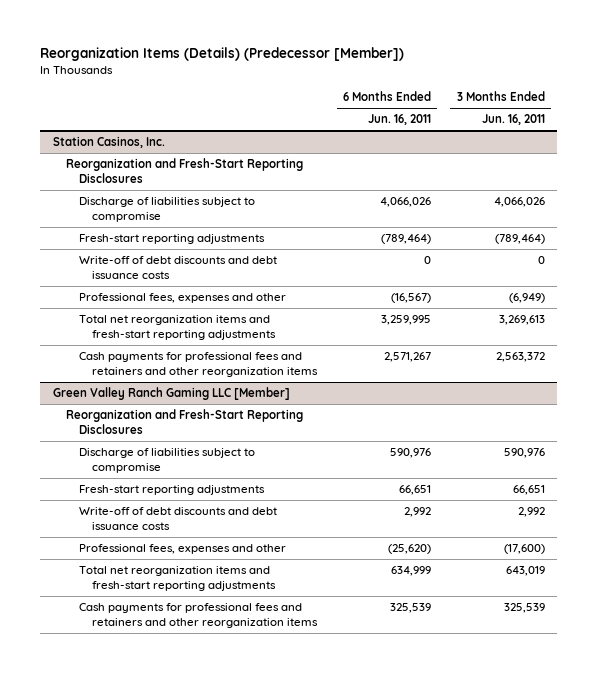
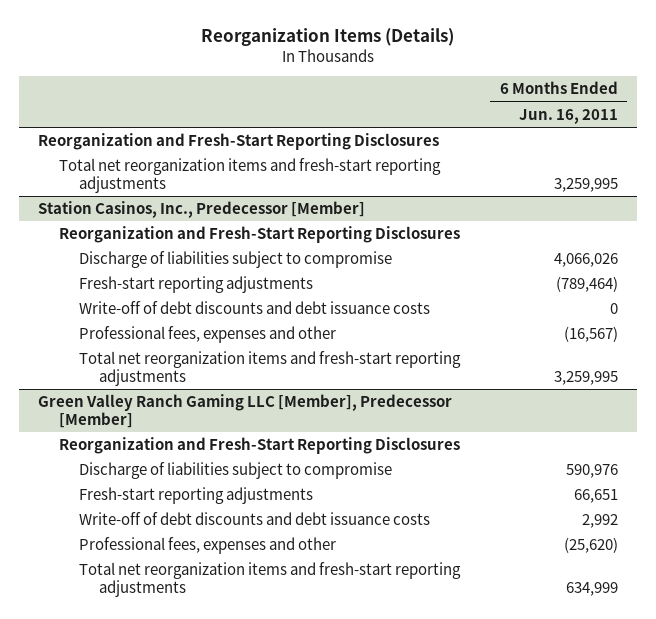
- Reorganization Items (Details) (Predecessor [Member])
+ Reorganization Items (Details)
- | 6 Months Ended Jun. 16, 2011 | 3 Months Ended Jun. 16, 2011
+ | 6 Months Ended Jun. 16, 2011
- Station Casinos, Inc.
+ Total net reorganization items and fresh-start reporting adjustments | 3,259,995
+ Station Casinos, Inc., Predecessor [Member]
+ Reorganization and Fresh-Start Reporting Disclosures
- Cash payments for professional fees and retainers and other reorganization items | 2,571,267 | 2,563,372
- Green Valley Ranch Gaming LLC [Member]
+ Green Valley Ranch Gaming LLC [Member], Predecessor [Member]
- Cash payments for professional fees and retainers and other reorganization items | 325,539 | 325,539

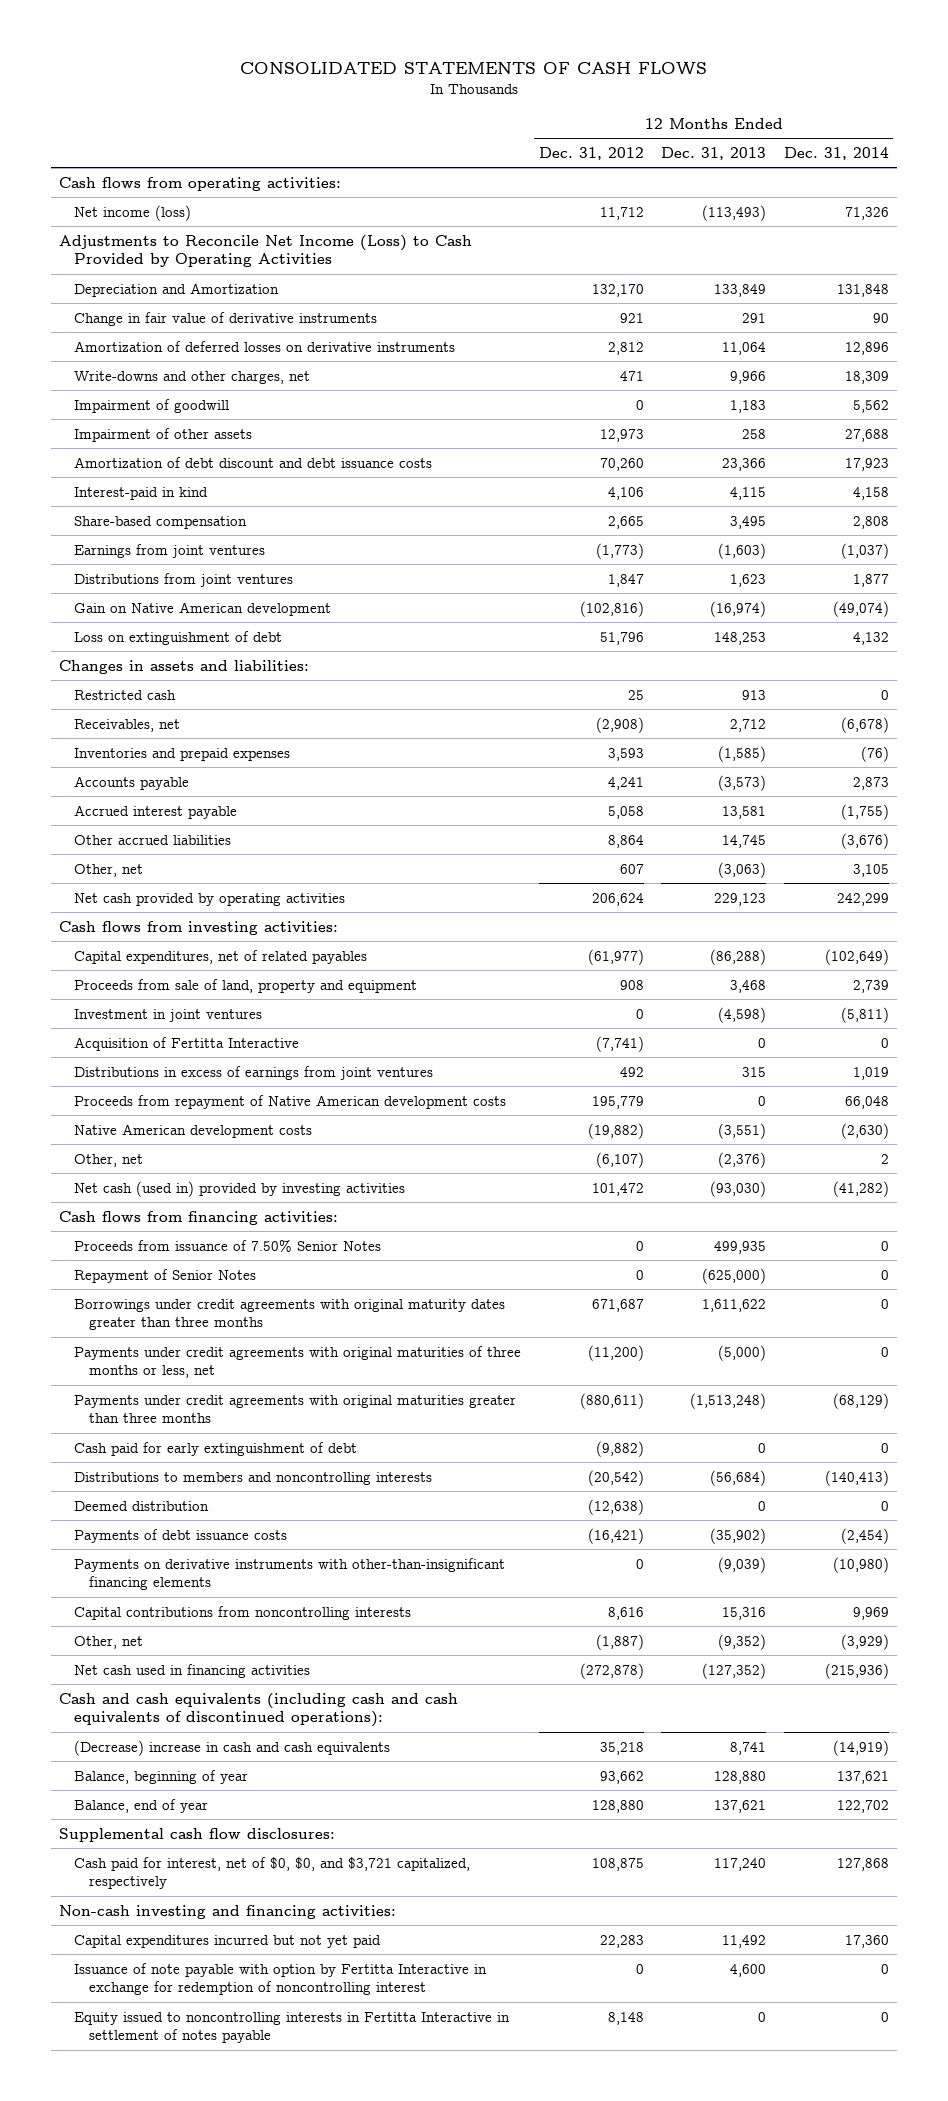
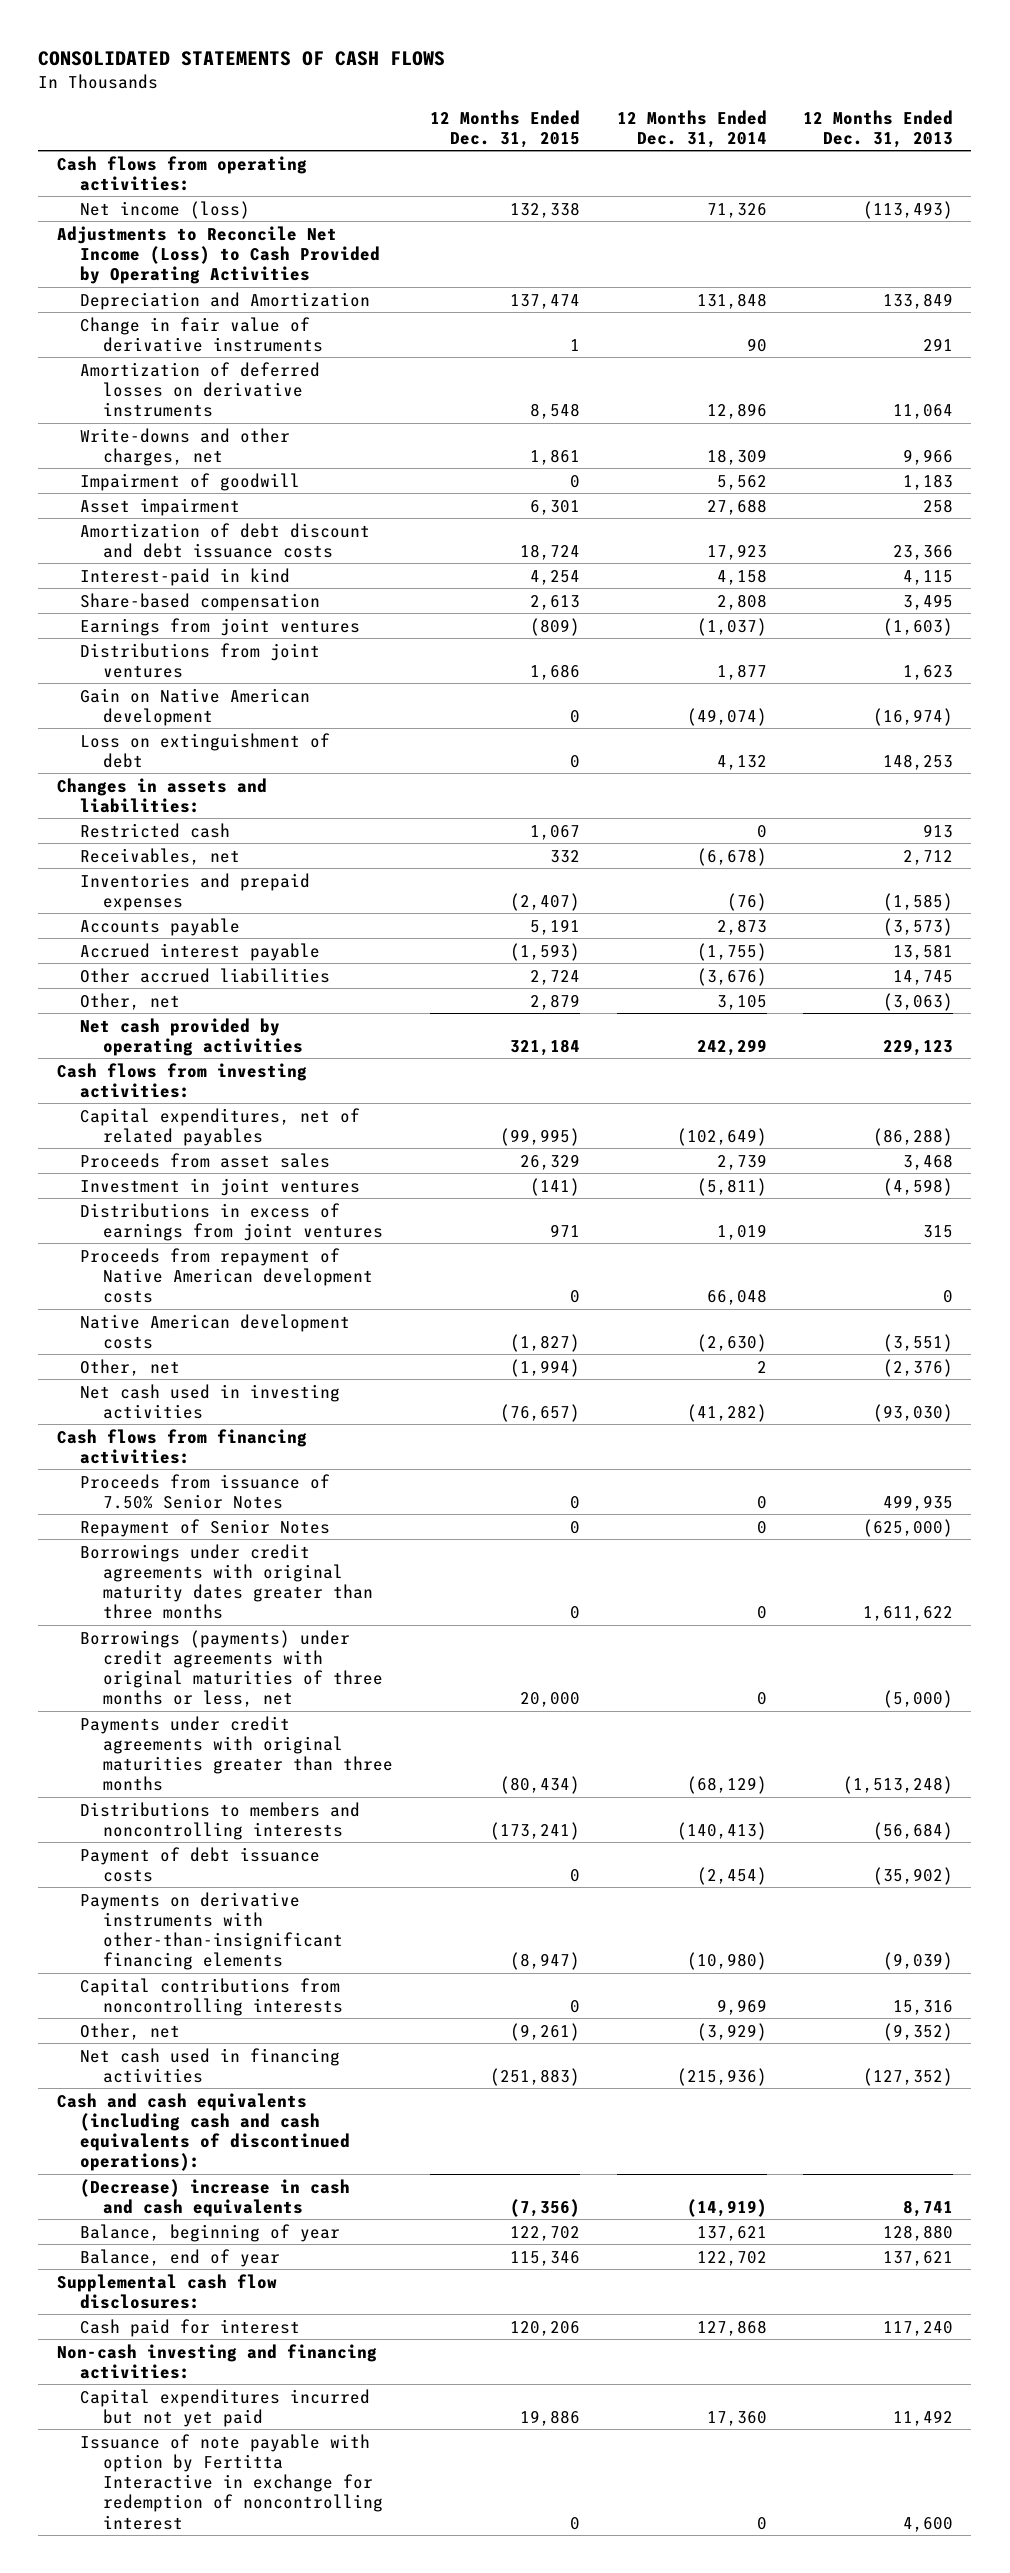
- | 12 Months Ended Dec. 31, 2012 | 12 Months Ended Dec. 31, 2013 | 12 Months Ended Dec. 31, 2014
+ | 12 Months Ended Dec. 31, 2015 | 12 Months Ended Dec. 31, 2014 | 12 Months Ended Dec. 31, 2013
- Impairment of other assets | 12,973 | 258 | 27,688
+ Asset impairment | 6,301 | 27,688 | 258
- Proceeds from sale of land, property and equipment | 908 | 3,468 | 2,739
+ Proceeds from asset sales | 26,329 | 2,739 | 3,468
- Acquisition of Fertitta Interactive | (7,741) | 0 | 0
- Net cash (used in) provided by investing activities | 101,472 | (93,030) | (41,282)
+ Net cash used in investing activities | (76,657) | (41,282) | (93,030)
- Payments under credit agreements with original maturities of three months or less, net | (11,200) | (5,000) | 0
+ Borrowings (payments) under credit agreements with original maturities of three months or less, net | 20,000 | 0 | (5,000)
- Cash paid for early extinguishment of debt | (9,882) | 0 | 0
- Deemed distribution | (12,638) | 0 | 0
- Payments of debt issuance costs | (16,421) | (35,902) | (2,454)
+ Payment of debt issuance costs | 0 | (2,454) | (35,902)
- Cash paid for interest, net of $0, $0, and $3,721 capitalized, respectively | 108,875 | 117,240 | 127,868
+ Cash paid for interest | 120,206 | 127,868 | 117,240
- Equity issued to noncontrolling interests in Fertitta Interactive in settlement of notes payable | 8,148 | 0 | 0

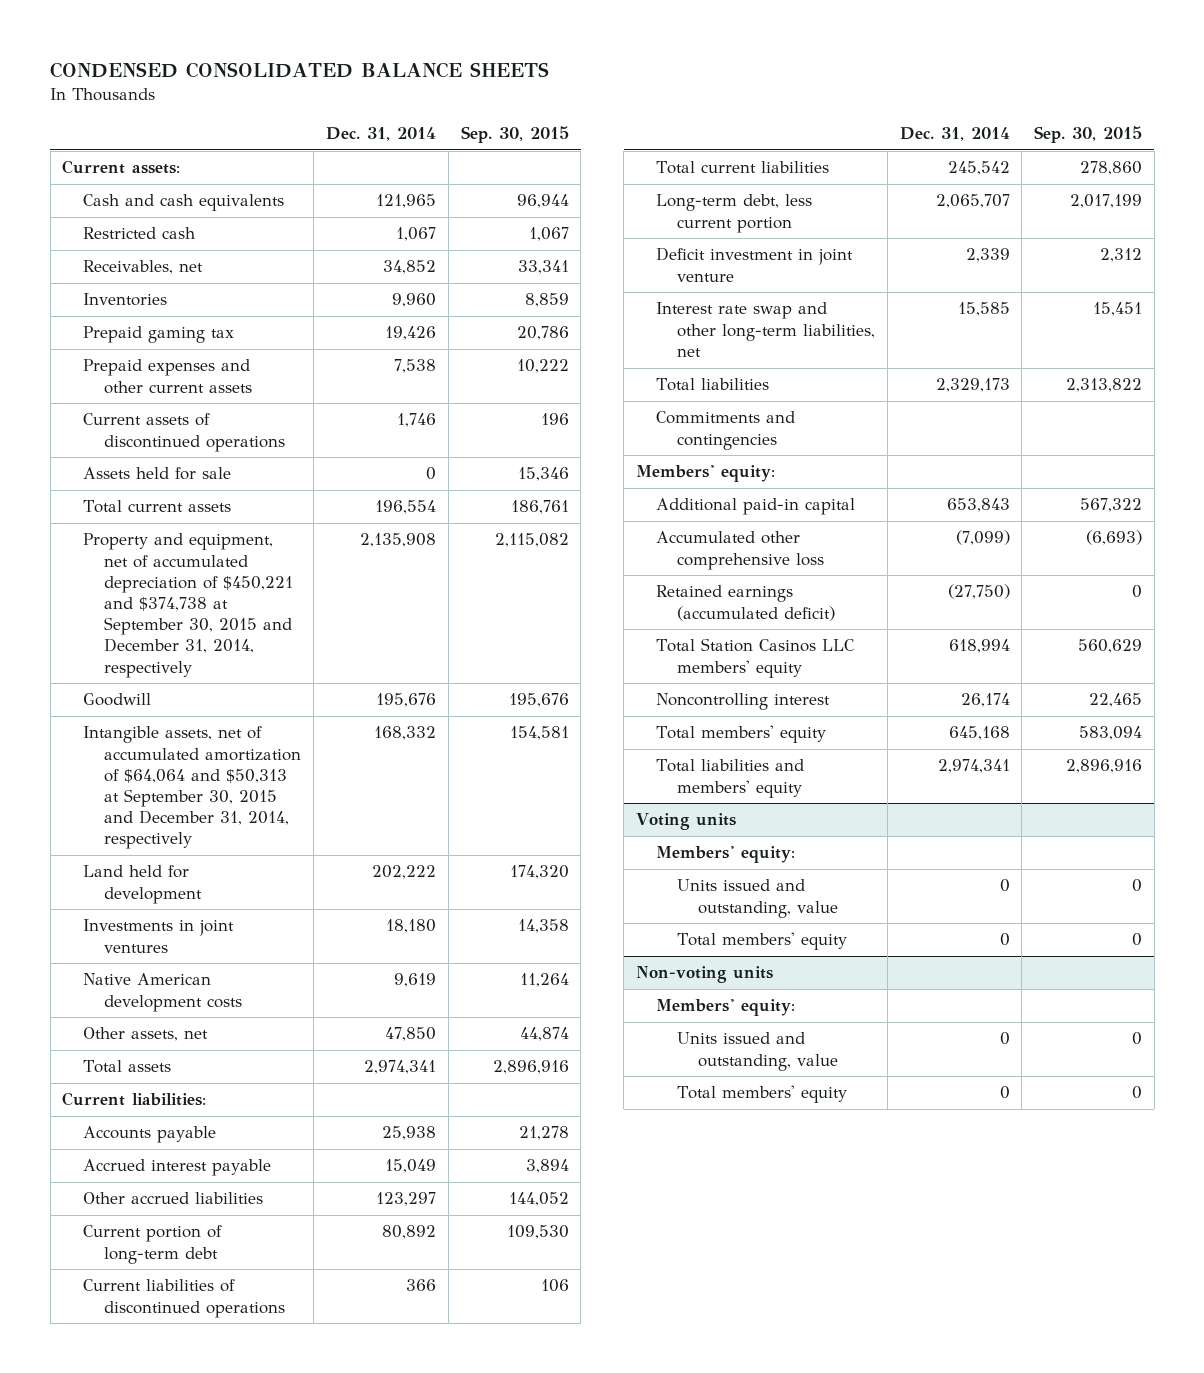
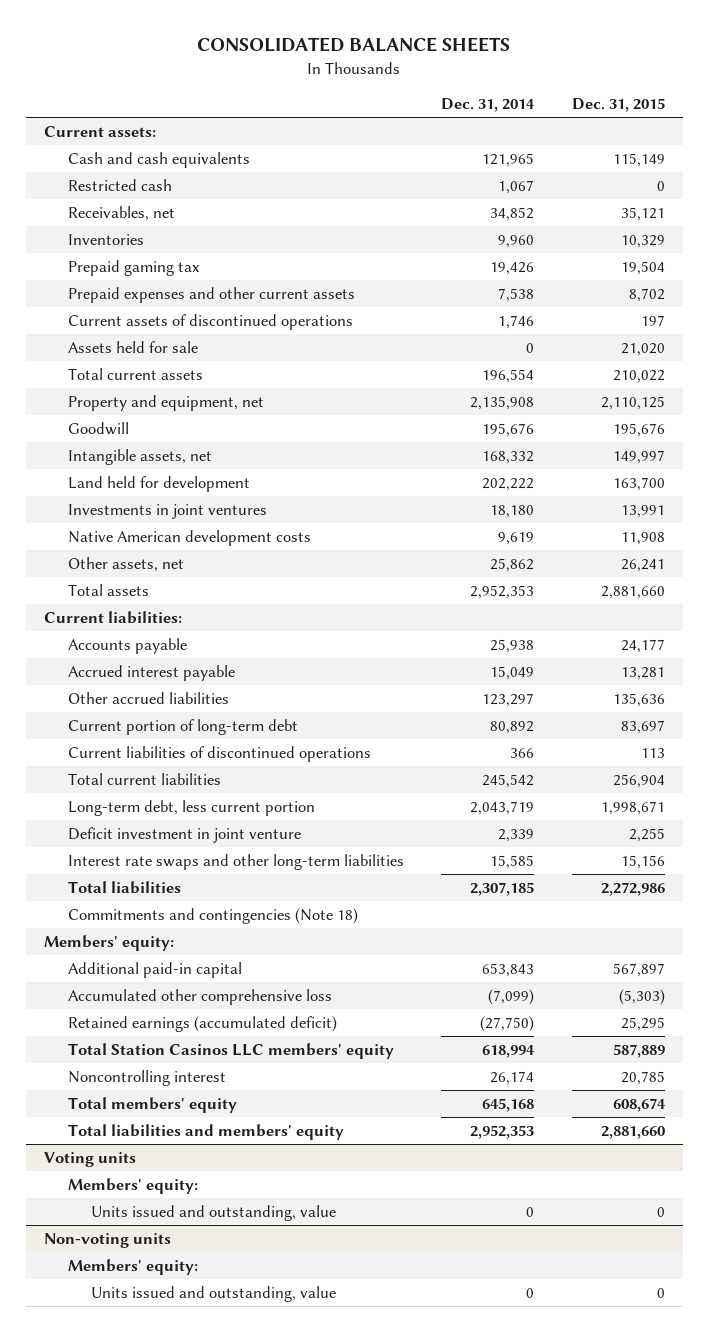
- CONDENSED CONSOLIDATED BALANCE SHEETS
+ CONSOLIDATED BALANCE SHEETS
- | Dec. 31, 2014 | Sep. 30, 2015
+ | Dec. 31, 2014 | Dec. 31, 2015
- Property and equipment, net of accumulated depreciation of $450,221 and $374,738 at September 30, 2015 and December 31, 2014, respectively | 2,135,908 | 2,115,082
+ Property and equipment, net | 2,135,908 | 2,110,125
- Intangible assets, net of accumulated amortization of $64,064 and $50,313 at September 30, 2015 and December 31, 2014, respectively | 168,332 | 154,581
+ Intangible assets, net | 168,332 | 149,997
- Other assets, net | 47,850 | 44,874
- Total assets | 2,974,341 | 2,896,916
+ Other assets, net | 25,862 | 26,241
+ Total assets | 2,952,353 | 2,881,660
- Long-term debt, less current portion | 2,065,707 | 2,017,199
+ Long-term debt, less current portion | 2,043,719 | 1,998,671
- Interest rate swap and other long-term liabilities, net | 15,585 | 15,451
- Total liabilities | 2,329,173 | 2,313,822
- Commitments and contingencies
+ Interest rate swaps and other long-term liabilities | 15,585 | 15,156
+ Total liabilities | 2,307,185 | 2,272,986
+ Commitments and contingencies (Note 18)
- Total liabilities and members' equity | 2,974,341 | 2,896,916
+ Total liabilities and members' equity | 2,952,353 | 2,881,660
@ Voting units
- Total members' equity | 0 | 0
@ Non-voting units
- Total members' equity | 0 | 0

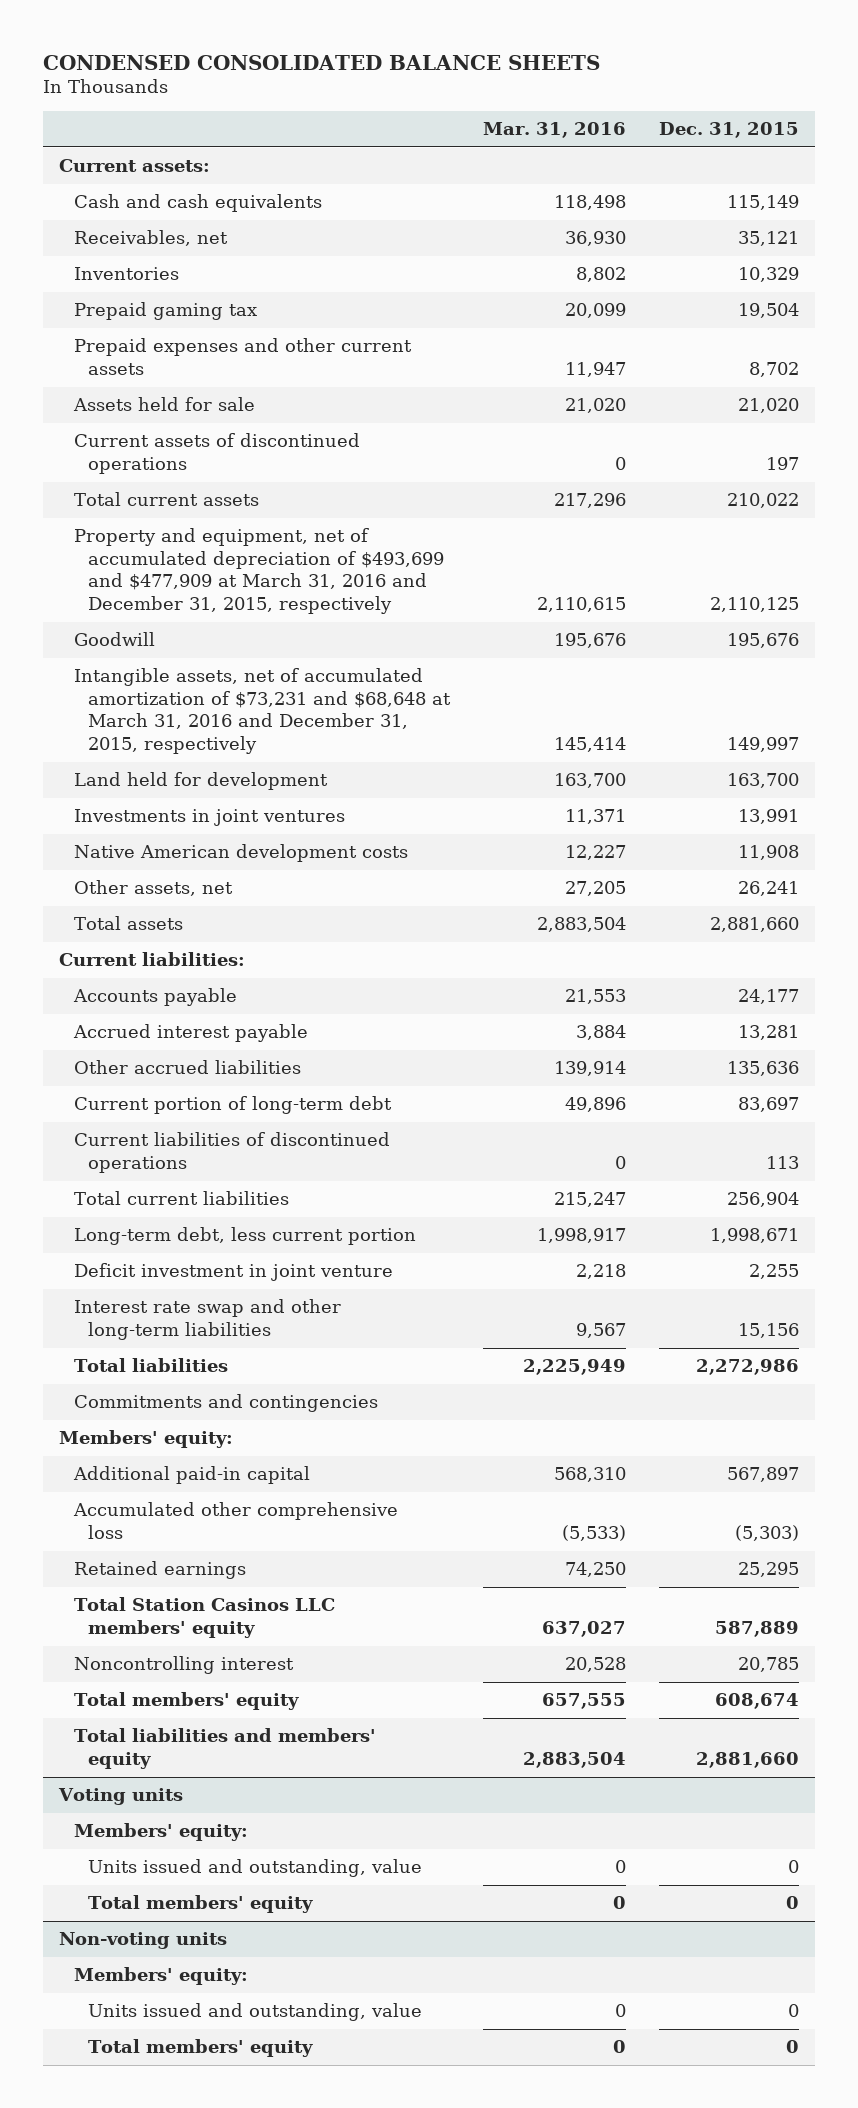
- CONSOLIDATED BALANCE SHEETS
+ CONDENSED CONSOLIDATED BALANCE SHEETS
- | Dec. 31, 2014 | Dec. 31, 2015
+ | Mar. 31, 2016 | Dec. 31, 2015
- Restricted cash | 1,067 | 0
moved down: Current assets of discontinued operations | 0 | 197
- Property and equipment, net | 2,135,908 | 2,110,125
+ Property and equipment, net of accumulated depreciation of $493,699 and $477,909 at March 31, 2016 and December 31, 2015, respectively | 2,110,615 | 2,110,125
- Intangible assets, net | 168,332 | 149,997
+ Intangible assets, net of accumulated amortization of $73,231 and $68,648 at March 31, 2016 and December 31, 2015, respectively | 145,414 | 149,997
- Interest rate swaps and other long-term liabilities | 15,585 | 15,156
+ Interest rate swap and other long-term liabilities | 9,567 | 15,156
- Commitments and contingencies (Note 18)
+ Commitments and contingencies
- Retained earnings (accumulated deficit) | (27,750) | 25,295
+ Retained earnings | 74,250 | 25,295
@ Voting units
+ Total members' equity | 0 | 0
@ Non-voting units
+ Total members' equity | 0 | 0

